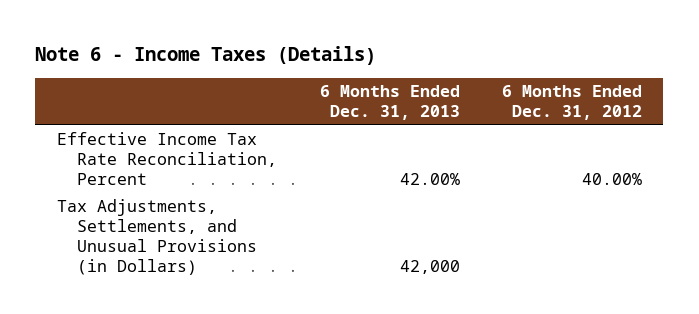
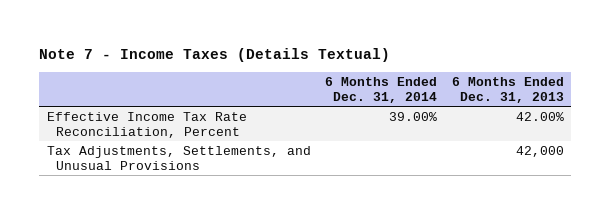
- Note 6 - Income Taxes (Details)
+ Note 7 - Income Taxes (Details Textual)
- | 6 Months Ended Dec. 31, 2013 | 6 Months Ended Dec. 31, 2012
+ | 6 Months Ended Dec. 31, 2014 | 6 Months Ended Dec. 31, 2013
- Tax Adjustments, Settlements, and Unusual Provisions (in Dollars) | 42,000 |
+ Tax Adjustments, Settlements, and Unusual Provisions | | 42,000

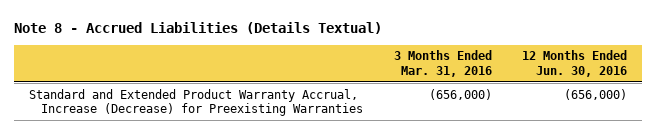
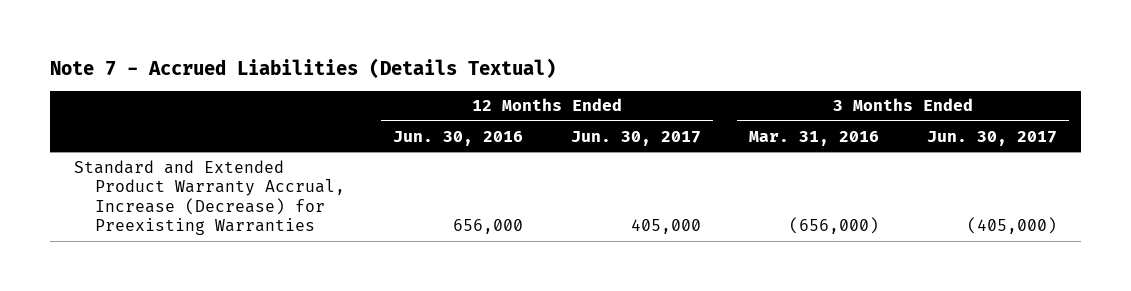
- Note 8 - Accrued Liabilities (Details Textual)
+ Note 7 - Accrued Liabilities (Details Textual)
- | 3 Months Ended Mar. 31, 2016 | 12 Months Ended Jun. 30, 2016
+ | 12 Months Ended Jun. 30, 2016 | 12 Months Ended Jun. 30, 2017 | 3 Months Ended Mar. 31, 2016 | 3 Months Ended Jun. 30, 2017
- Standard and Extended Product Warranty Accrual, Increase (Decrease) for Preexisting Warranties | (656,000) | (656,000)
+ Standard and Extended Product Warranty Accrual, Increase (Decrease) for Preexisting Warranties | 656,000 | 405,000 | (656,000) | (405,000)

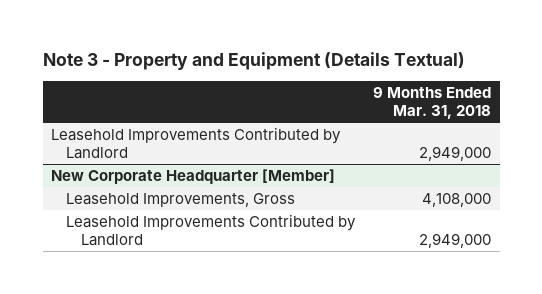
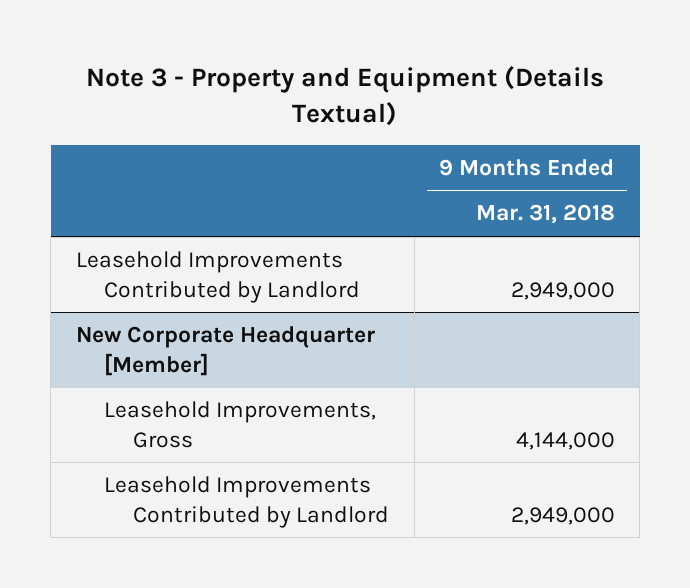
@ New Corporate Headquarter [Member]
- Leasehold Improvements, Gross | 4,108,000
+ Leasehold Improvements, Gross | 4,144,000

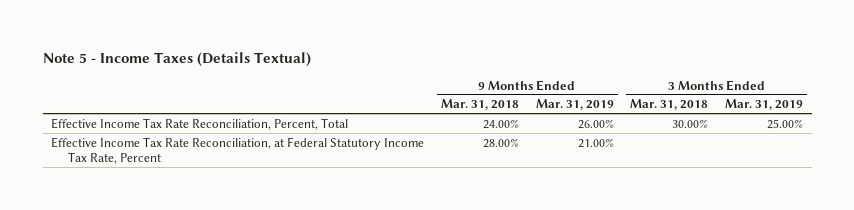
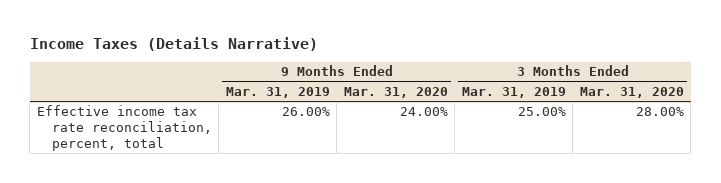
- Note 5 - Income Taxes (Details Textual)
+ Income Taxes (Details Narrative)
- | 9 Months Ended Mar. 31, 2018 | 9 Months Ended Mar. 31, 2019 | 3 Months Ended Mar. 31, 2018 | 3 Months Ended Mar. 31, 2019
+ | 9 Months Ended Mar. 31, 2019 | 9 Months Ended Mar. 31, 2020 | 3 Months Ended Mar. 31, 2019 | 3 Months Ended Mar. 31, 2020
- Effective Income Tax Rate Reconciliation, Percent, Total | 24.00% | 26.00% | 30.00% | 25.00%
- Effective Income Tax Rate Reconciliation, at Federal Statutory Income Tax Rate, Percent | 28.00% | 21.00% | |
+ Effective income tax rate reconciliation, percent, total | 26.00% | 24.00% | 25.00% | 28.00%

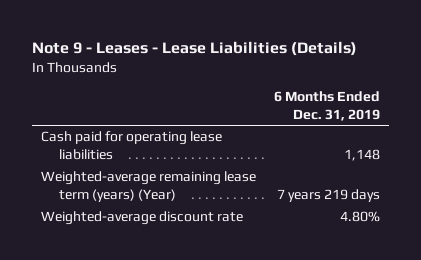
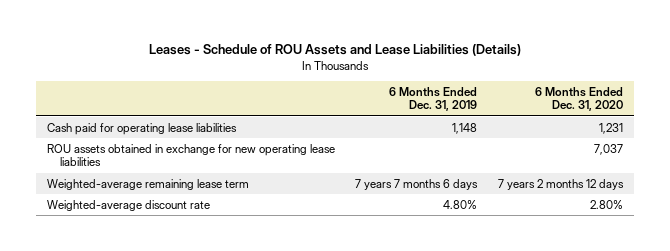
- Note 9 - Leases - Lease Liabilities (Details)
+ Leases - Schedule of ROU Assets and Lease Liabilities (Details)
- | 6 Months Ended Dec. 31, 2019
+ | 6 Months Ended Dec. 31, 2019 | 6 Months Ended Dec. 31, 2020
- Weighted-average remaining lease term (years) (Year) | 7 years 219 days
+ ROU assets obtained in exchange for new operating lease liabilities | | 7,037
+ Weighted-average remaining lease term | 7 years 7 months 6 days | 7 years 2 months 12 days

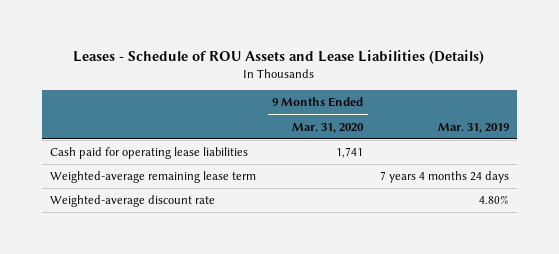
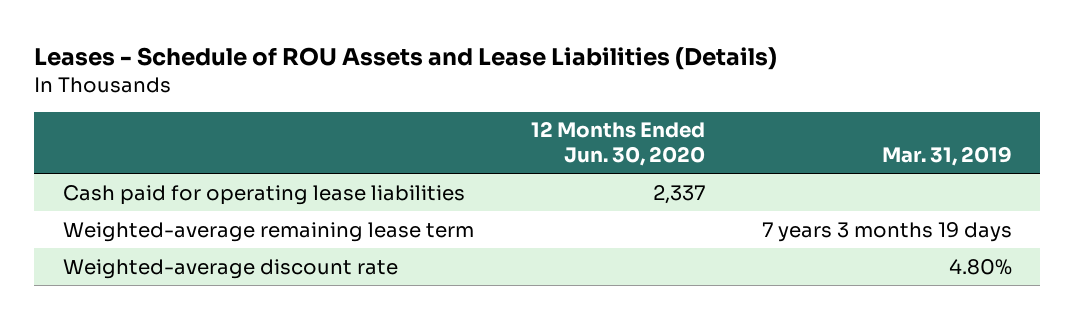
- | 9 Months Ended Mar. 31, 2020 | Mar. 31, 2019
+ | 12 Months Ended Jun. 30, 2020 | Mar. 31, 2019
- Weighted-average remaining lease term | | 7 years 4 months 24 days
+ Weighted-average remaining lease term | | 7 years 3 months 19 days

